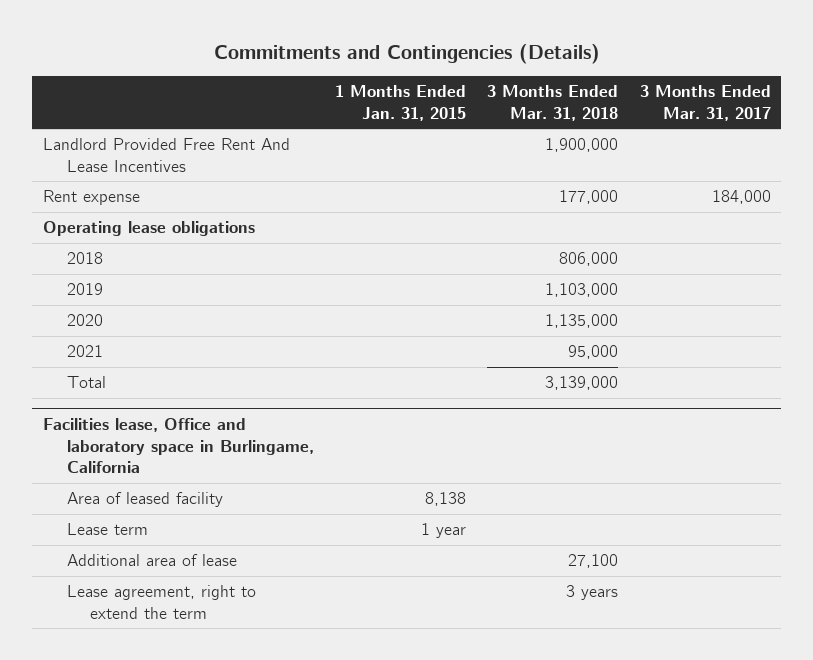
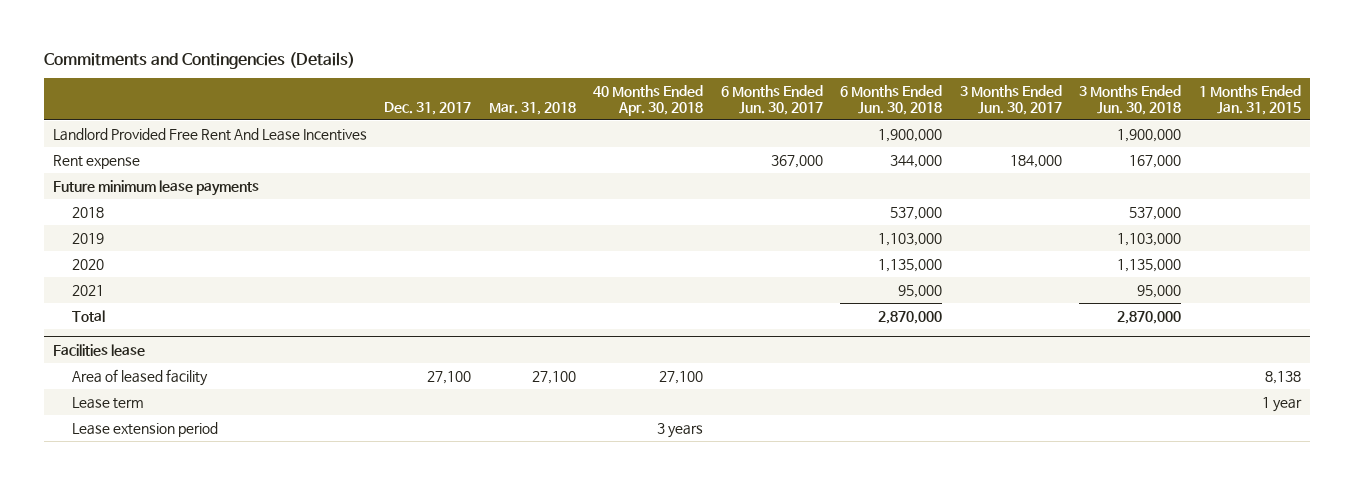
- | 1 Months Ended Jan. 31, 2015 | 3 Months Ended Mar. 31, 2018 | 3 Months Ended Mar. 31, 2017
+ | Dec. 31, 2017 | Mar. 31, 2018 | 40 Months Ended Apr. 30, 2018 | 6 Months Ended Jun. 30, 2017 | 6 Months Ended Jun. 30, 2018 | 3 Months Ended Jun. 30, 2017 | 3 Months Ended Jun. 30, 2018 | 1 Months Ended Jan. 31, 2015
- Operating lease obligations
+ Future minimum lease payments
- Facilities lease, Office and laboratory space in Burlingame, California
+ Facilities lease
- Additional area of lease | | 27,100 |
- Lease agreement, right to extend the term | | 3 years |
+ Lease extension period | | | 3 years | | | | |

